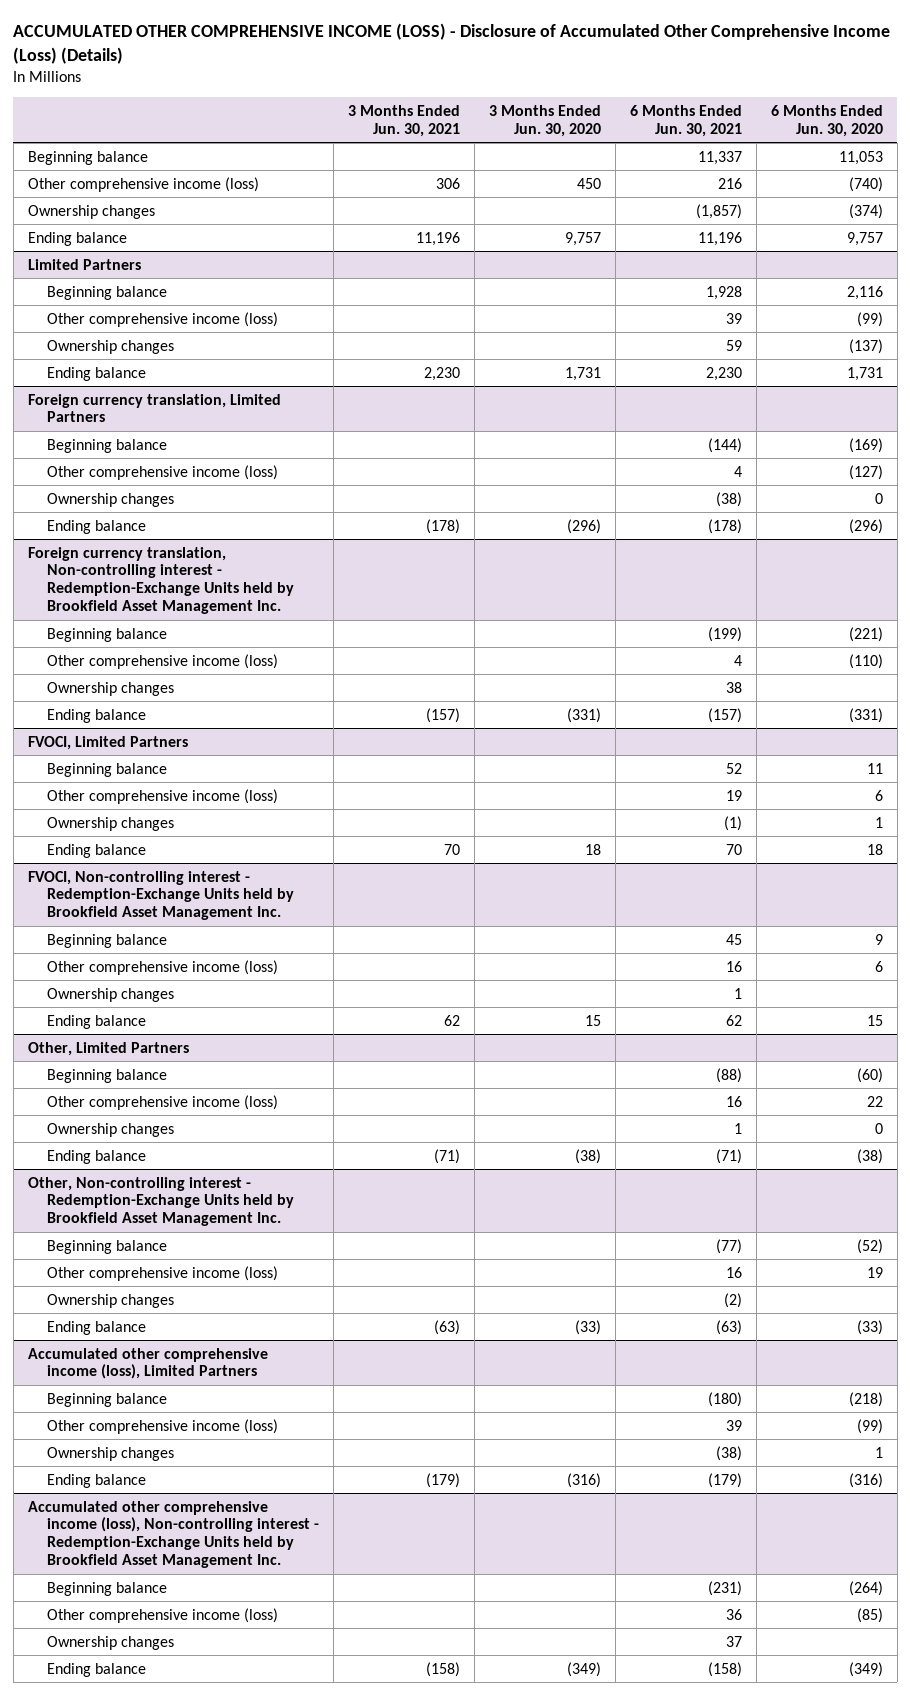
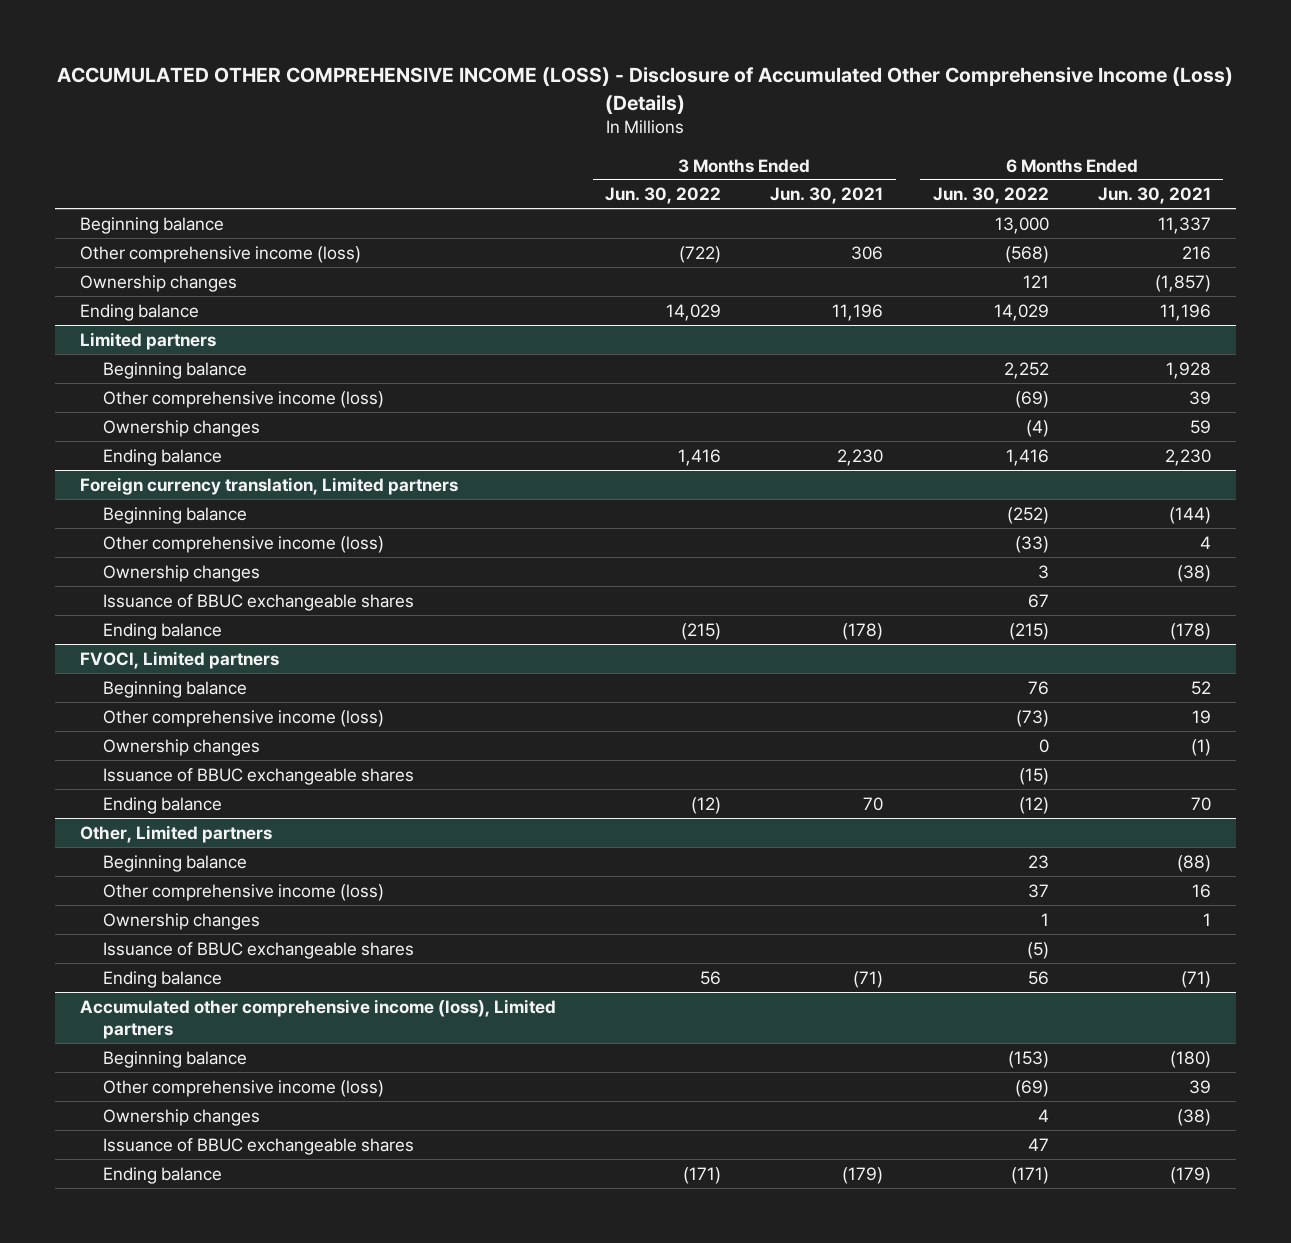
- | 3 Months Ended Jun. 30, 2021 | 3 Months Ended Jun. 30, 2020 | 6 Months Ended Jun. 30, 2021 | 6 Months Ended Jun. 30, 2020
+ | 3 Months Ended Jun. 30, 2022 | 3 Months Ended Jun. 30, 2021 | 6 Months Ended Jun. 30, 2022 | 6 Months Ended Jun. 30, 2021
- Limited Partners
+ Limited partners
- Foreign currency translation, Limited Partners
+ Foreign currency translation, Limited partners
+ Issuance of BBUC exchangeable shares | | | 67 |
- Foreign currency translation, Non-controlling interest - Redemption-Exchange Units held by Brookfield Asset Management Inc.
- Beginning balance | | | (199) | (221)
- Other comprehensive income (loss) | | | 4 | (110)
- Ownership changes | | | 38 |
- Ending balance | (157) | (331) | (157) | (331)
- FVOCI, Limited Partners
+ FVOCI, Limited partners
+ Issuance of BBUC exchangeable shares | | | (15) |
- FVOCI, Non-controlling interest - Redemption-Exchange Units held by Brookfield Asset Management Inc.
- Beginning balance | | | 45 | 9
- Other comprehensive income (loss) | | | 16 | 6
- Ownership changes | | | 1 |
- Ending balance | 62 | 15 | 62 | 15
- Other, Limited Partners
+ Other, Limited partners
+ Issuance of BBUC exchangeable shares | | | (5) |
- Other, Non-controlling interest - Redemption-Exchange Units held by Brookfield Asset Management Inc.
- Beginning balance | | | (77) | (52)
- Other comprehensive income (loss) | | | 16 | 19
- Ownership changes | | | (2) |
- Ending balance | (63) | (33) | (63) | (33)
- Accumulated other comprehensive income (loss), Limited Partners
+ Accumulated other comprehensive income (loss), Limited partners
+ Issuance of BBUC exchangeable shares | | | 47 |
- Accumulated other comprehensive income (loss), Non-controlling interest - Redemption-Exchange Units held by Brookfield Asset Management Inc.
- Beginning balance | | | (231) | (264)
- Other comprehensive income (loss) | | | 36 | (85)
- Ownership changes | | | 37 |
- Ending balance | (158) | (349) | (158) | (349)

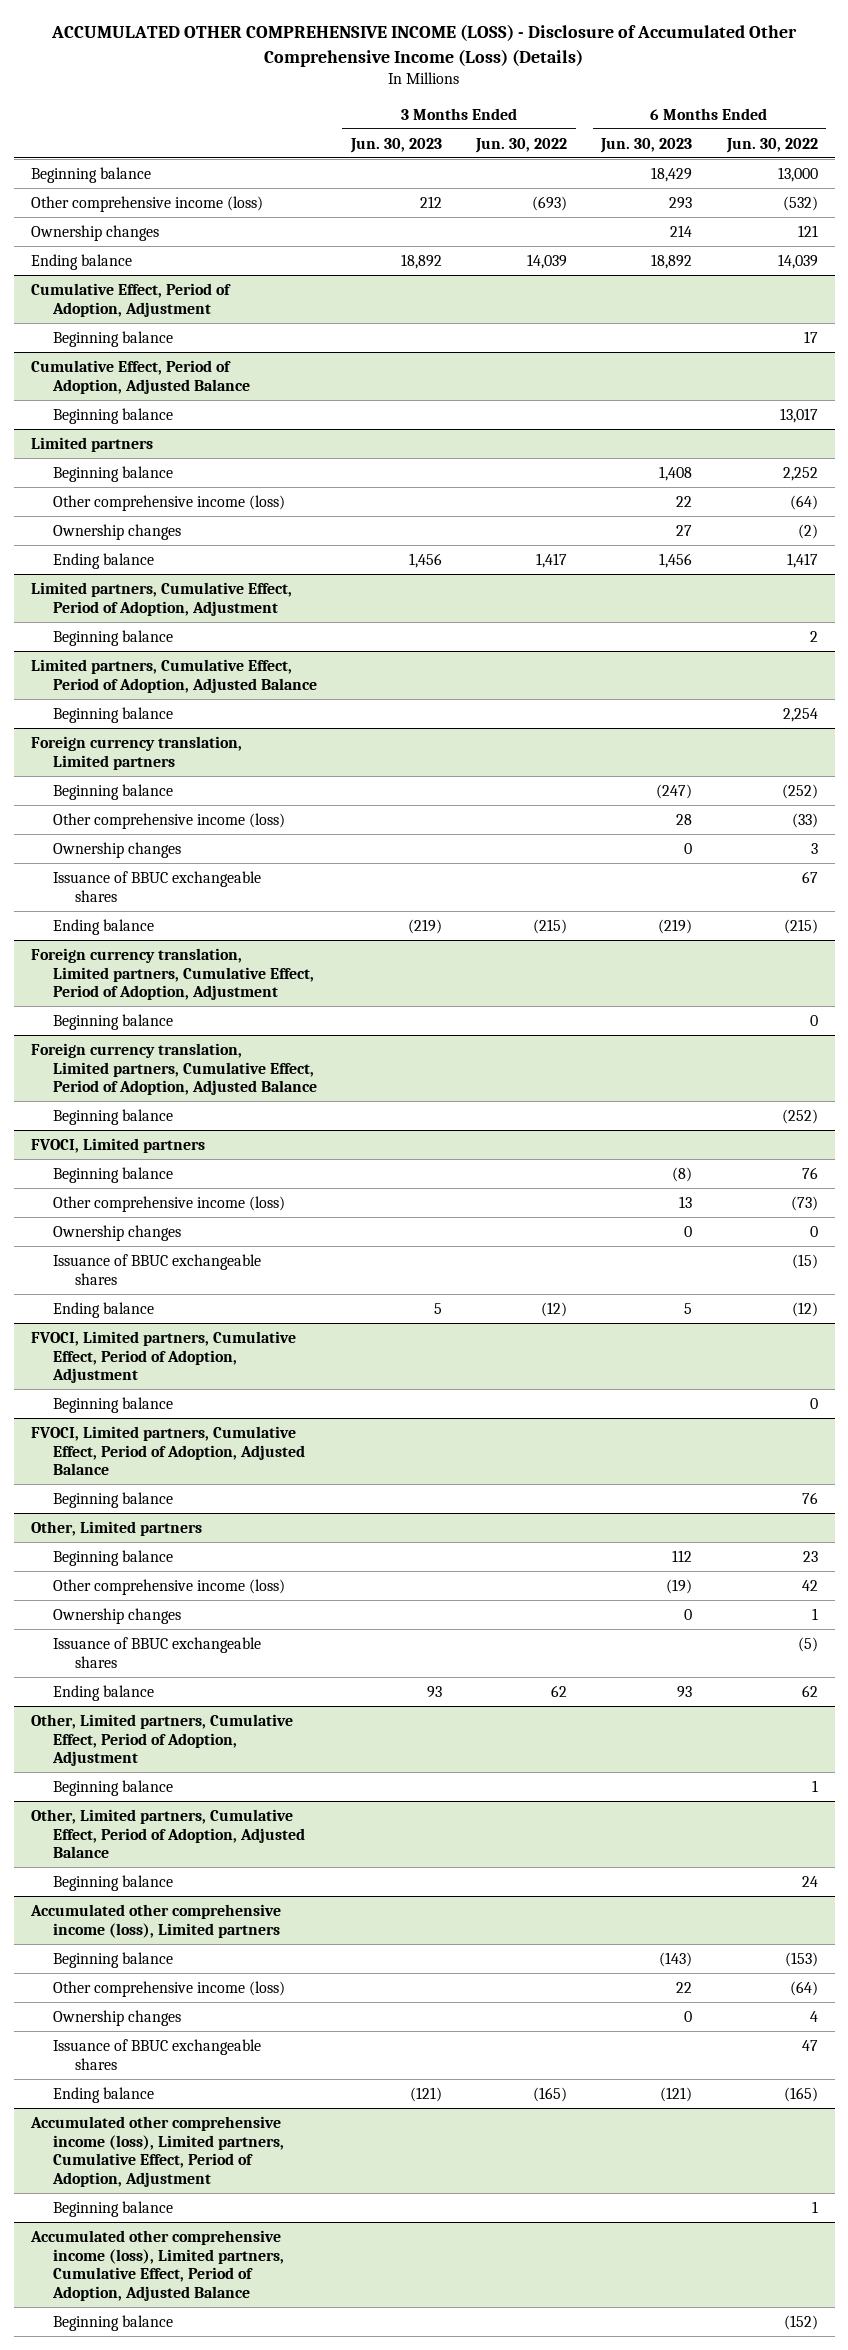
- | 3 Months Ended Jun. 30, 2022 | 3 Months Ended Jun. 30, 2021 | 6 Months Ended Jun. 30, 2022 | 6 Months Ended Jun. 30, 2021
+ | 3 Months Ended Jun. 30, 2023 | 3 Months Ended Jun. 30, 2022 | 6 Months Ended Jun. 30, 2023 | 6 Months Ended Jun. 30, 2022
- Other comprehensive income (loss) | (722) | 306 | (568) | 216
+ Other comprehensive income (loss) | 212 | (693) | 293 | (532)
- Ending balance | 14,029 | 11,196 | 14,029 | 11,196
+ Ending balance | 18,892 | 14,039 | 18,892 | 14,039
+ Cumulative Effect, Period of Adoption, Adjustment
+ Beginning balance | | | | 17
+ Cumulative Effect, Period of Adoption, Adjusted Balance
+ Beginning balance | | | | 13,017
@ Limited partners
- Other comprehensive income (loss) | | | (69) | 39
- Ownership changes | | | (4) | 59
- Ending balance | 1,416 | 2,230 | 1,416 | 2,230
+ Other comprehensive income (loss) | | | 22 | (64)
+ Ownership changes | | | 27 | (2)
+ Ending balance | 1,456 | 1,417 | 1,456 | 1,417
+ Limited partners, Cumulative Effect, Period of Adoption, Adjustment
+ Beginning balance | | | | 2
+ Limited partners, Cumulative Effect, Period of Adoption, Adjusted Balance
+ Beginning balance | | | | 2,254
+ Foreign currency translation, Limited partners, Cumulative Effect, Period of Adoption, Adjustment
+ Beginning balance | | | | 0
+ Foreign currency translation, Limited partners, Cumulative Effect, Period of Adoption, Adjusted Balance
+ Beginning balance | | | | (252)
+ FVOCI, Limited partners, Cumulative Effect, Period of Adoption, Adjustment
+ Beginning balance | | | | 0
+ FVOCI, Limited partners, Cumulative Effect, Period of Adoption, Adjusted Balance
+ Beginning balance | | | | 76
@ Other, Limited partners
- Other comprehensive income (loss) | | | 37 | 16
+ Other comprehensive income (loss) | | | (19) | 42
- Ending balance | 56 | (71) | 56 | (71)
+ Ending balance | 93 | 62 | 93 | 62
+ Other, Limited partners, Cumulative Effect, Period of Adoption, Adjustment
+ Beginning balance | | | | 1
+ Other, Limited partners, Cumulative Effect, Period of Adoption, Adjusted Balance
+ Beginning balance | | | | 24
@ Accumulated other comprehensive income (loss), Limited partners
- Other comprehensive income (loss) | | | (69) | 39
+ Other comprehensive income (loss) | | | 22 | (64)
- Ending balance | (171) | (179) | (171) | (179)
+ Ending balance | (121) | (165) | (121) | (165)
+ Accumulated other comprehensive income (loss), Limited partners, Cumulative Effect, Period of Adoption, Adjustment
+ Beginning balance | | | | 1
+ Accumulated other comprehensive income (loss), Limited partners, Cumulative Effect, Period of Adoption, Adjusted Balance
+ Beginning balance | | | | (152)

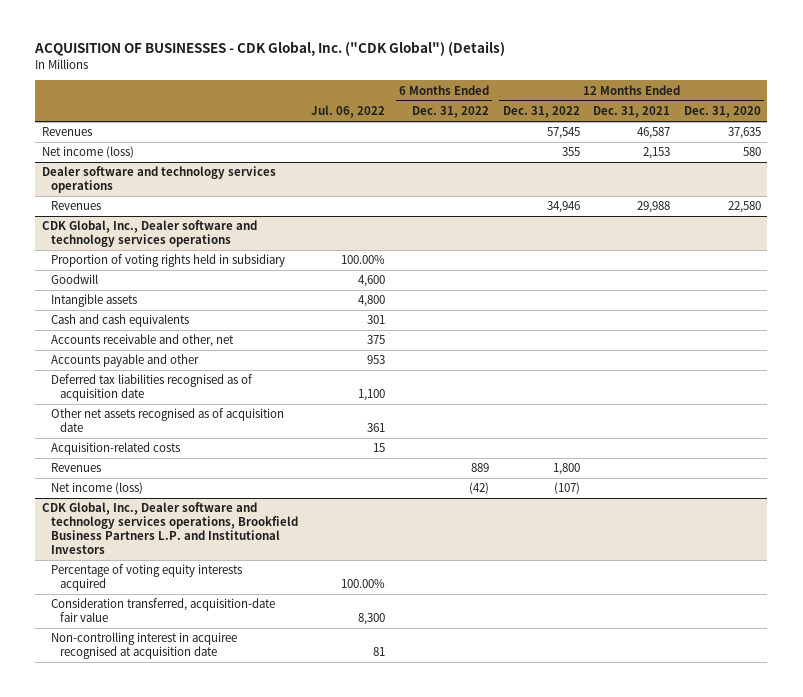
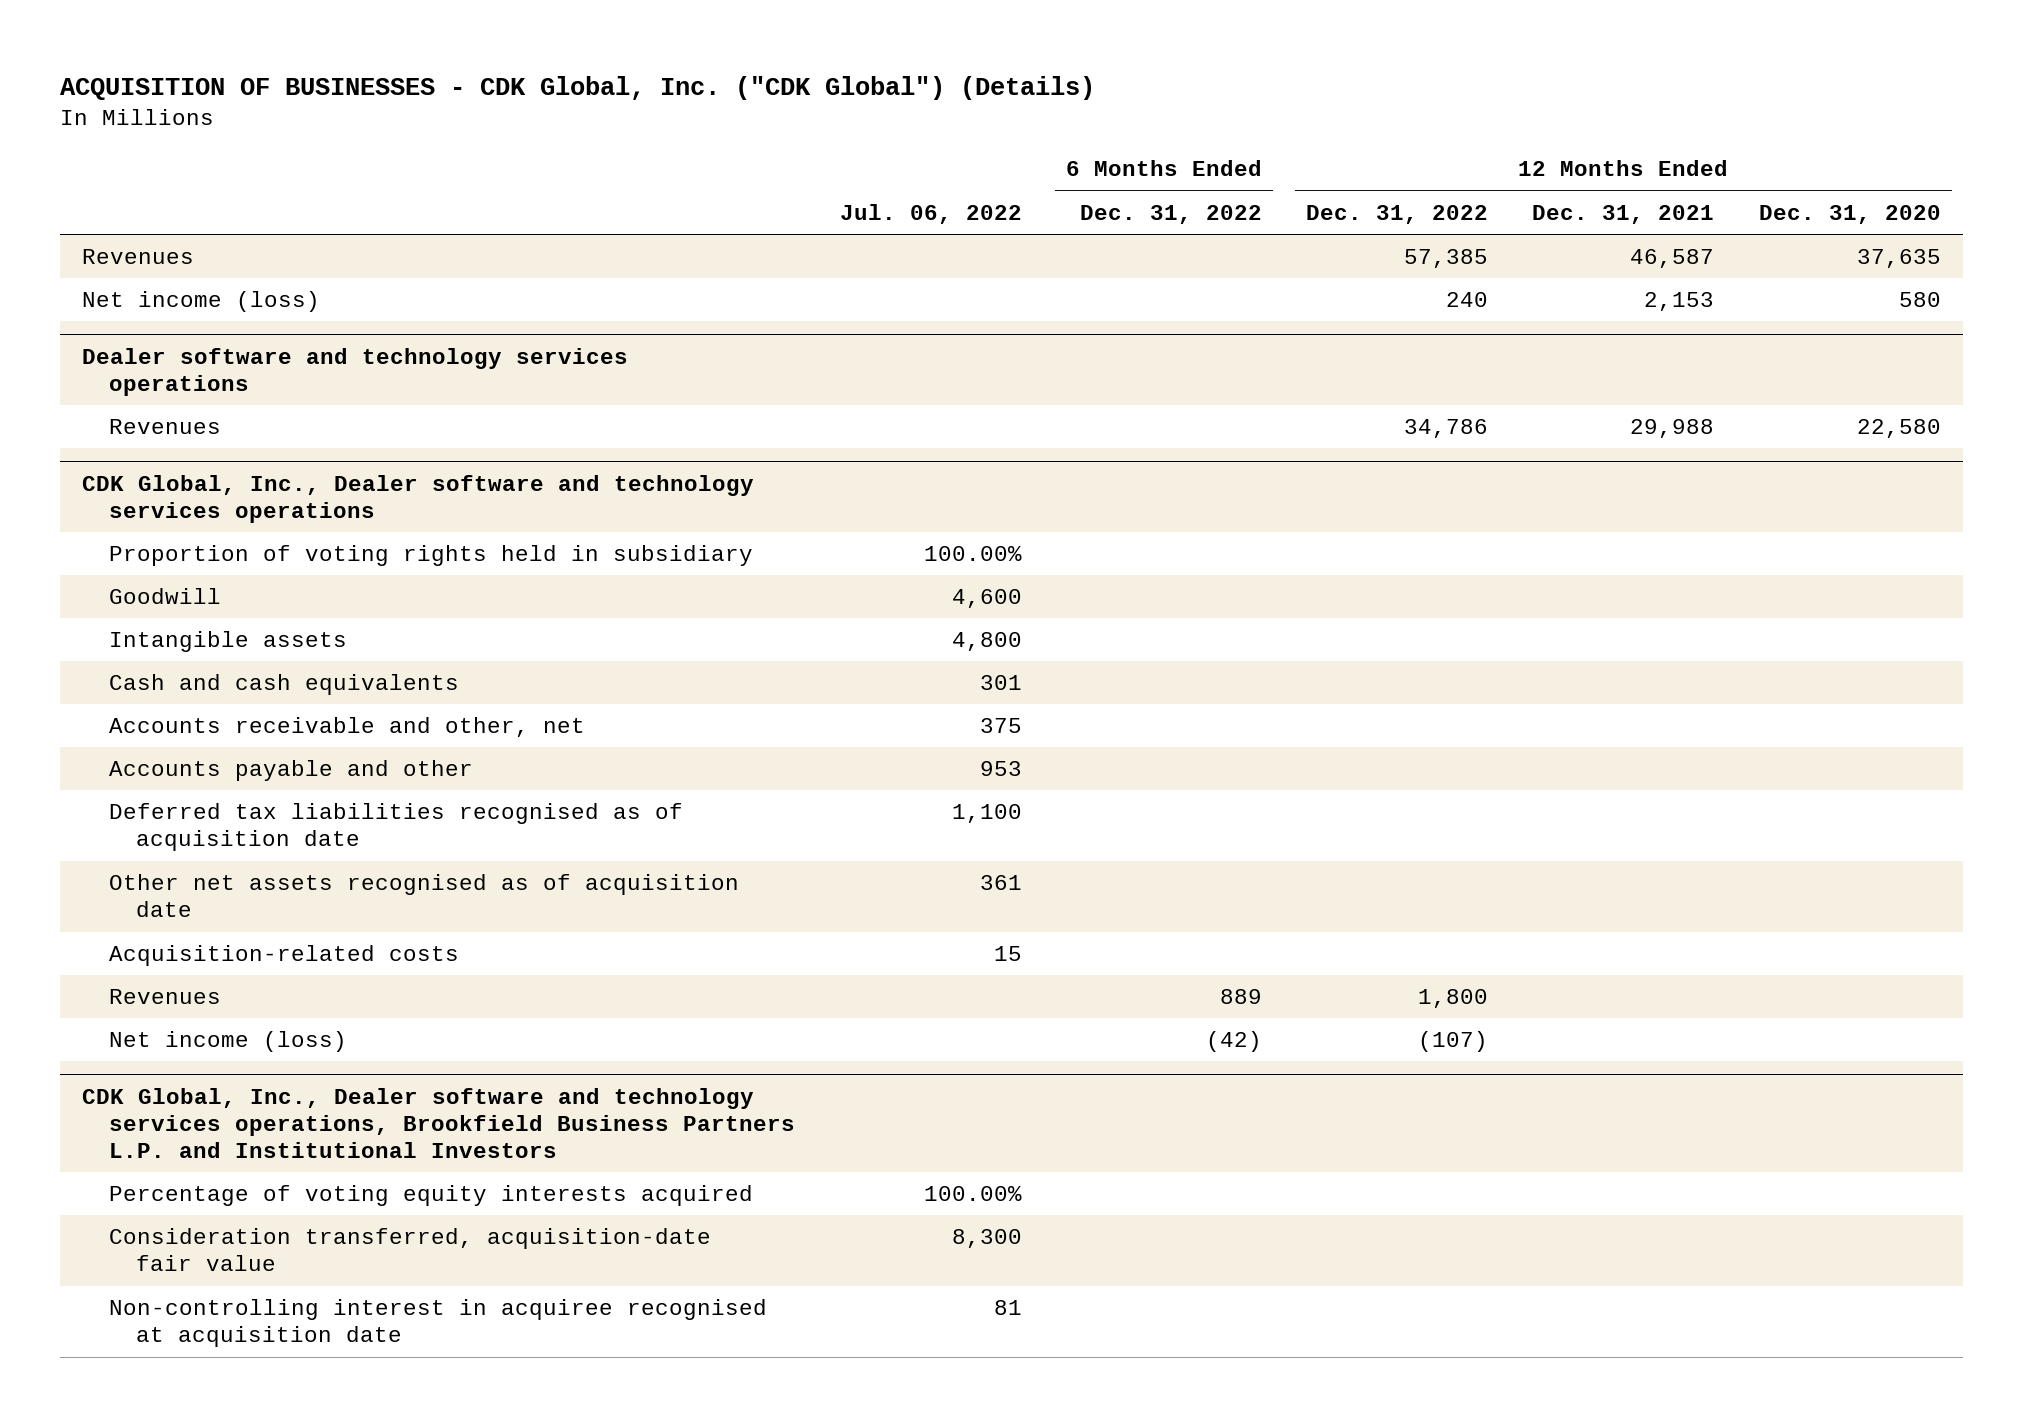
- Revenues | | | 57,545 | 46,587 | 37,635
- Net income (loss) | | | 355 | 2,153 | 580
+ Revenues | | | 57,385 | 46,587 | 37,635
+ Net income (loss) | | | 240 | 2,153 | 580
@ Dealer software and technology services operations
- Revenues | | | 34,946 | 29,988 | 22,580
+ Revenues | | | 34,786 | 29,988 | 22,580

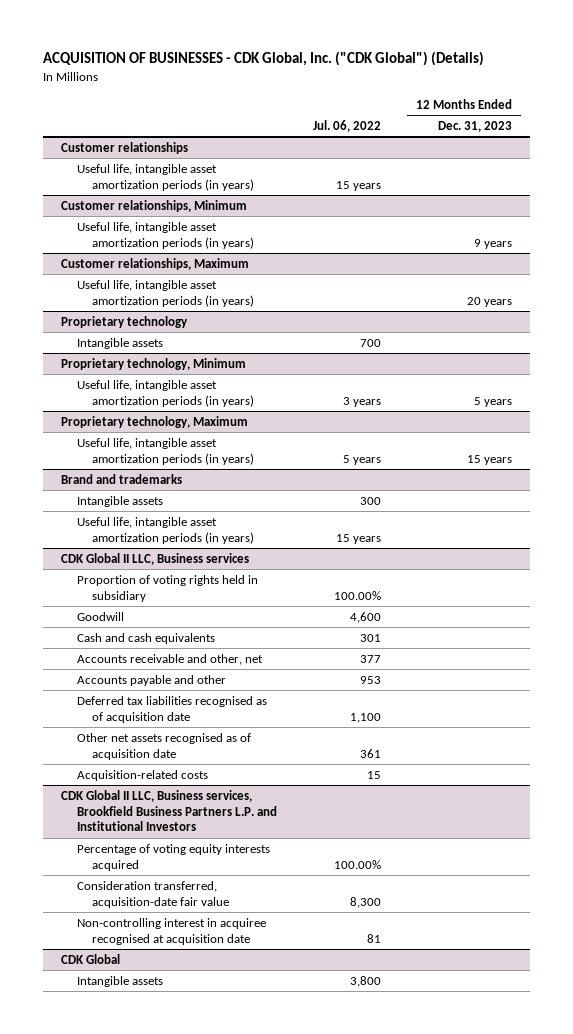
- | Jul. 06, 2022 | 6 Months Ended Dec. 31, 2022 | 12 Months Ended Dec. 31, 2022 | 12 Months Ended Dec. 31, 2021 | 12 Months Ended Dec. 31, 2020
+ | Jul. 06, 2022 | 12 Months Ended Dec. 31, 2023
- Revenues | | | 57,385 | 46,587 | 37,635
- Net income (loss) | | | 240 | 2,153 | 580
- Dealer software and technology services operations
- Revenues | | | 34,786 | 29,988 | 22,580
- CDK Global, Inc., Dealer software and technology services operations
+ Customer relationships
+ Useful life, intangible asset amortization periods (in years) | 15 years |
+ Customer relationships, Minimum
+ Useful life, intangible asset amortization periods (in years) | | 9 years
+ Customer relationships, Maximum
+ Useful life, intangible asset amortization periods (in years) | | 20 years
+ Proprietary technology
+ Intangible assets | 700 |
+ Proprietary technology, Minimum
+ Useful life, intangible asset amortization periods (in years) | 3 years | 5 years
+ Proprietary technology, Maximum
+ Useful life, intangible asset amortization periods (in years) | 5 years | 15 years
+ Brand and trademarks
+ Intangible assets | 300 |
+ Useful life, intangible asset amortization periods (in years) | 15 years |
+ CDK Global II LLC, Business services
- Intangible assets | 4,800 | | | |
- Accounts receivable and other, net | 375 | | | |
+ Accounts receivable and other, net | 377 |
- Revenues | | 889 | 1,800 | |
- Net income (loss) | | (42) | (107) | |
- CDK Global, Inc., Dealer software and technology services operations, Brookfield Business Partners L.P. and Institutional Investors
+ CDK Global II LLC, Business services, Brookfield Business Partners L.P. and Institutional Investors
+ CDK Global
+ Intangible assets | 3,800 |

